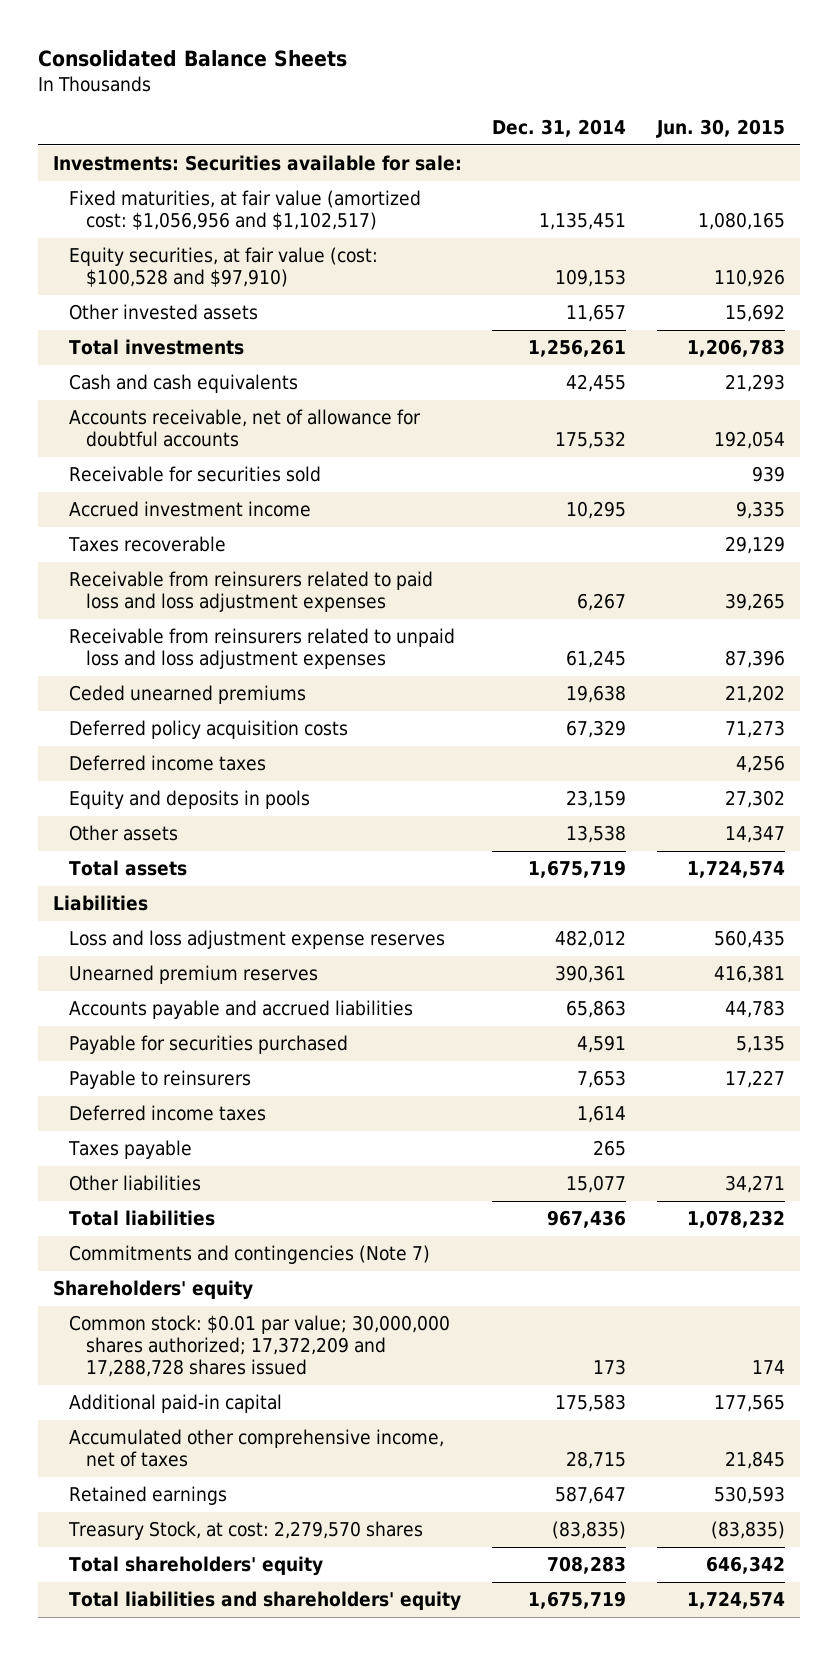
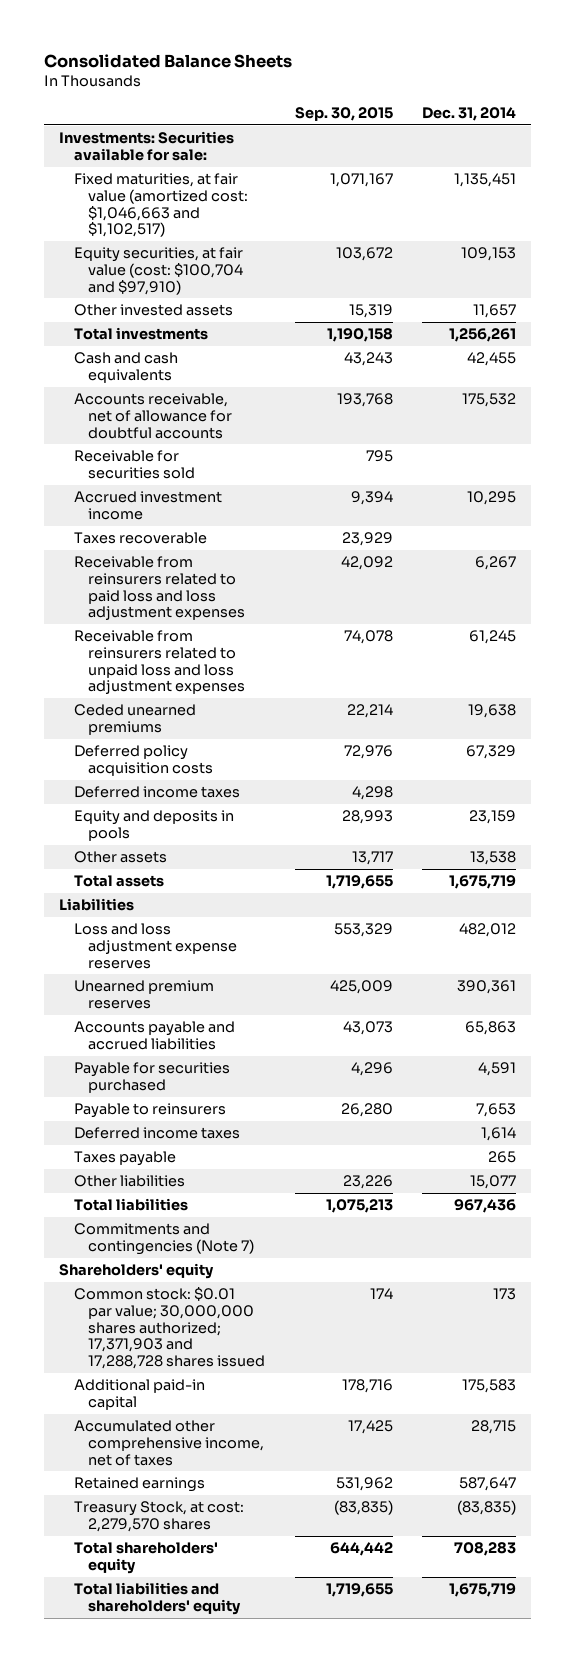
- | Dec. 31, 2014 | Jun. 30, 2015
+ | Sep. 30, 2015 | Dec. 31, 2014
- Fixed maturities, at fair value (amortized cost: $1,056,956 and $1,102,517) | 1,135,451 | 1,080,165
- Equity securities, at fair value (cost: $100,528 and $97,910) | 109,153 | 110,926
+ Fixed maturities, at fair value (amortized cost: $1,046,663 and $1,102,517) | 1,071,167 | 1,135,451
+ Equity securities, at fair value (cost: $100,704 and $97,910) | 103,672 | 109,153
- Common stock: $0.01 par value; 30,000,000 shares authorized; 17,372,209 and 17,288,728 shares issued | 173 | 174
+ Common stock: $0.01 par value; 30,000,000 shares authorized; 17,371,903 and 17,288,728 shares issued | 174 | 173

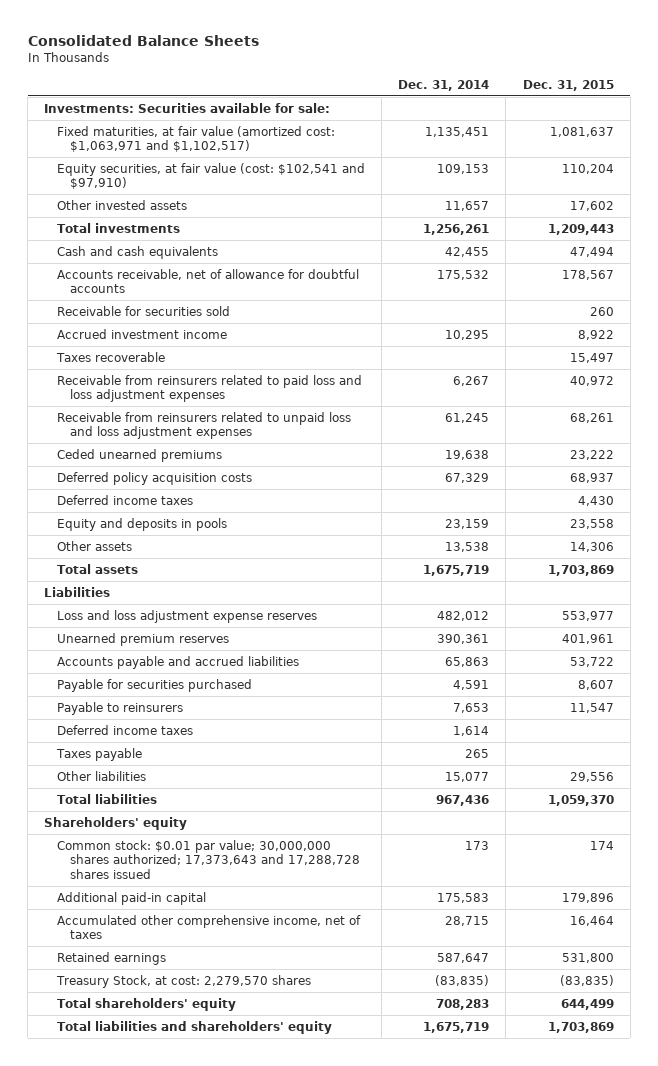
- | Sep. 30, 2015 | Dec. 31, 2014
+ | Dec. 31, 2014 | Dec. 31, 2015
- Fixed maturities, at fair value (amortized cost: $1,046,663 and $1,102,517) | 1,071,167 | 1,135,451
- Equity securities, at fair value (cost: $100,704 and $97,910) | 103,672 | 109,153
+ Fixed maturities, at fair value (amortized cost: $1,063,971 and $1,102,517) | 1,135,451 | 1,081,637
+ Equity securities, at fair value (cost: $102,541 and $97,910) | 109,153 | 110,204
- Commitments and contingencies (Note 7)
- Common stock: $0.01 par value; 30,000,000 shares authorized; 17,371,903 and 17,288,728 shares issued | 174 | 173
+ Common stock: $0.01 par value; 30,000,000 shares authorized; 17,373,643 and 17,288,728 shares issued | 173 | 174

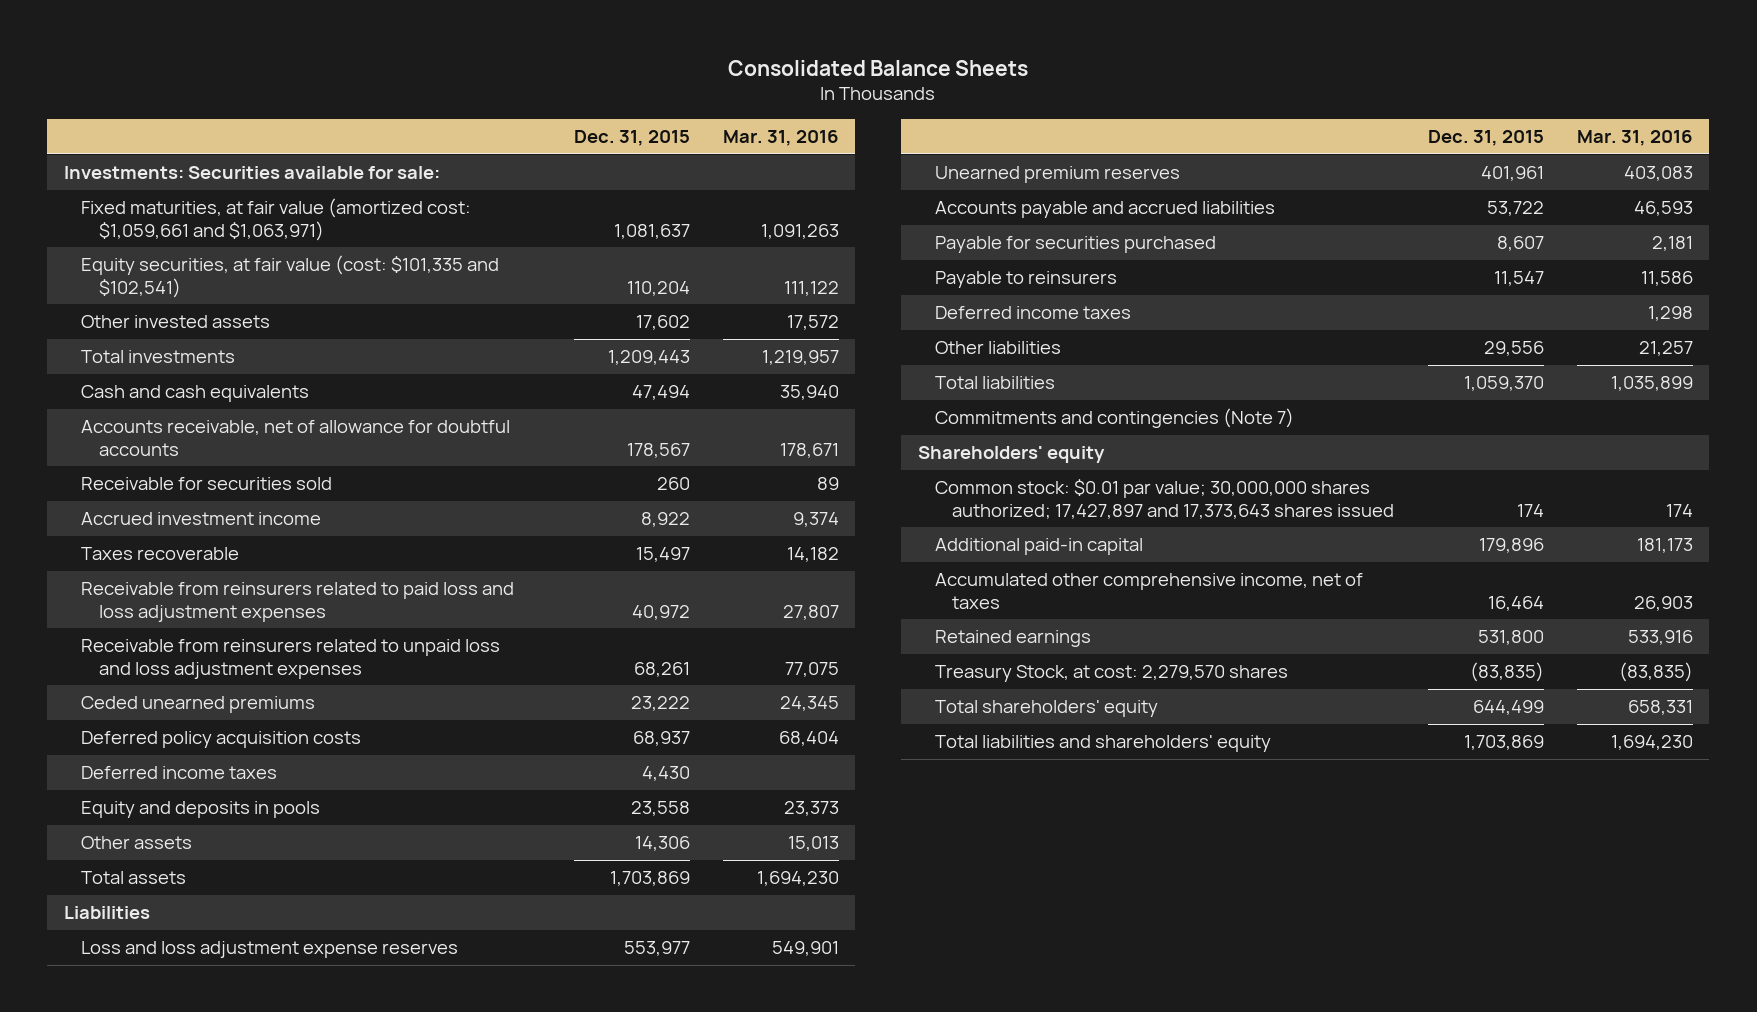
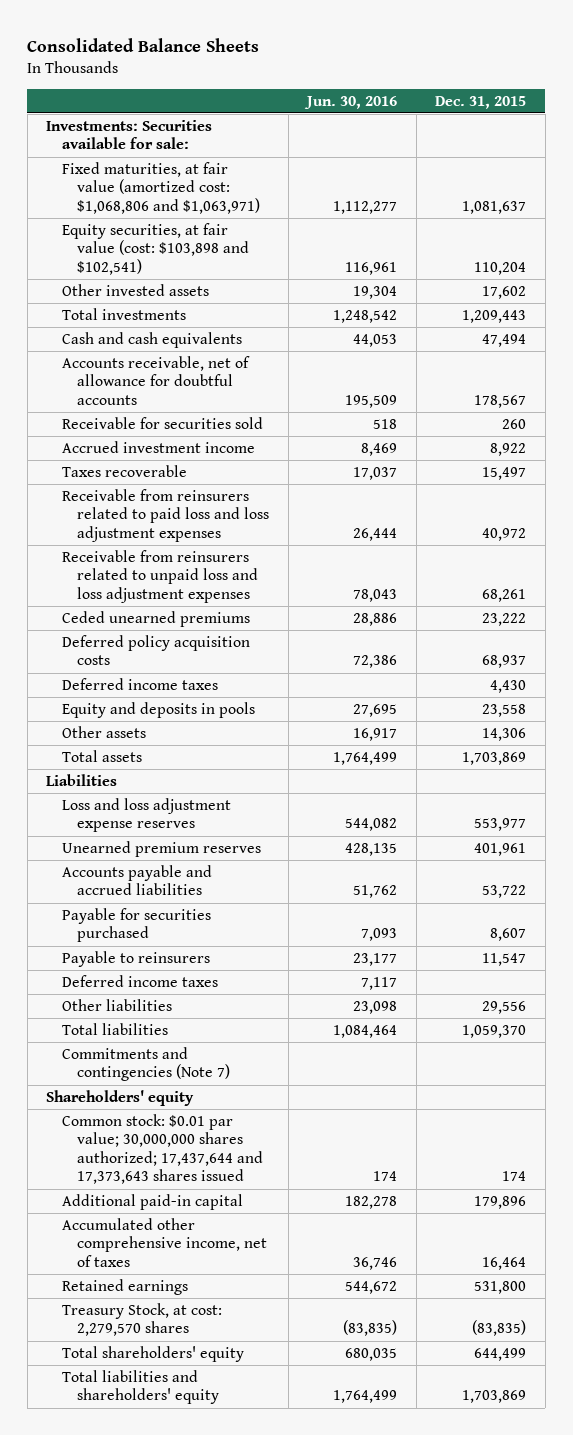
- | Dec. 31, 2015 | Mar. 31, 2016
+ | Jun. 30, 2016 | Dec. 31, 2015
- Fixed maturities, at fair value (amortized cost: $1,059,661 and $1,063,971) | 1,081,637 | 1,091,263
- Equity securities, at fair value (cost: $101,335 and $102,541) | 110,204 | 111,122
+ Fixed maturities, at fair value (amortized cost: $1,068,806 and $1,063,971) | 1,112,277 | 1,081,637
+ Equity securities, at fair value (cost: $103,898 and $102,541) | 116,961 | 110,204
- Common stock: $0.01 par value; 30,000,000 shares authorized; 17,427,897 and 17,373,643 shares issued | 174 | 174
+ Common stock: $0.01 par value; 30,000,000 shares authorized; 17,437,644 and 17,373,643 shares issued | 174 | 174

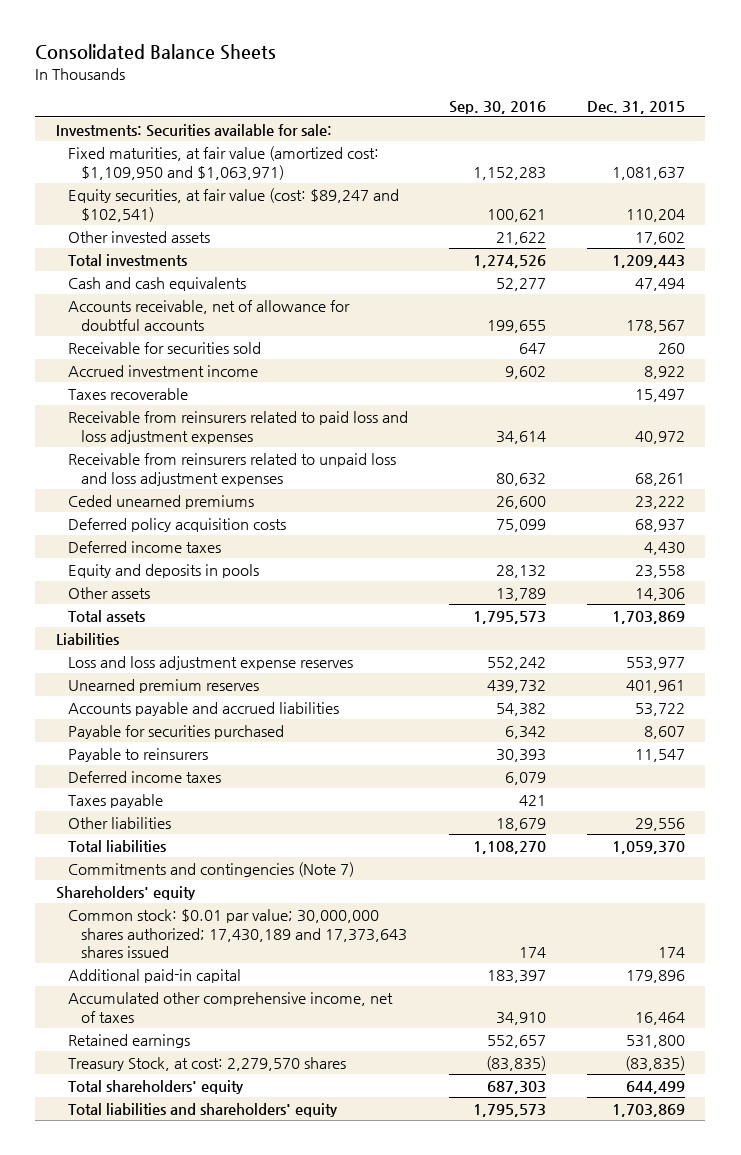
- | Jun. 30, 2016 | Dec. 31, 2015
+ | Sep. 30, 2016 | Dec. 31, 2015
- Fixed maturities, at fair value (amortized cost: $1,068,806 and $1,063,971) | 1,112,277 | 1,081,637
- Equity securities, at fair value (cost: $103,898 and $102,541) | 116,961 | 110,204
+ Fixed maturities, at fair value (amortized cost: $1,109,950 and $1,063,971) | 1,152,283 | 1,081,637
+ Equity securities, at fair value (cost: $89,247 and $102,541) | 100,621 | 110,204
+ Taxes payable | 421 |
- Common stock: $0.01 par value; 30,000,000 shares authorized; 17,437,644 and 17,373,643 shares issued | 174 | 174
+ Common stock: $0.01 par value; 30,000,000 shares authorized; 17,430,189 and 17,373,643 shares issued | 174 | 174

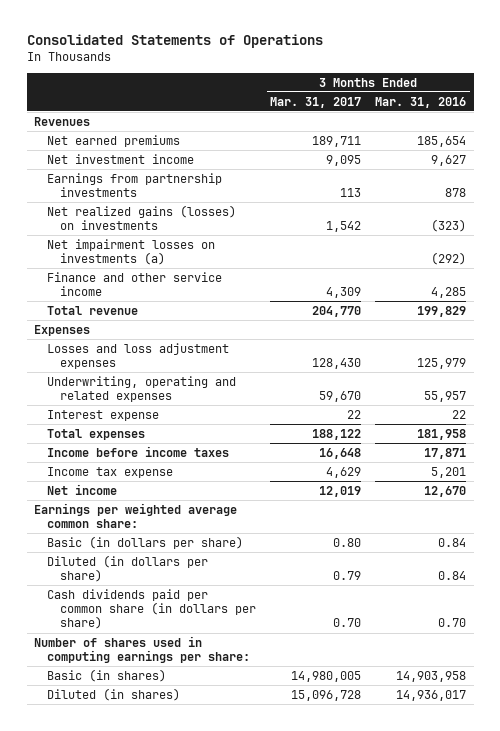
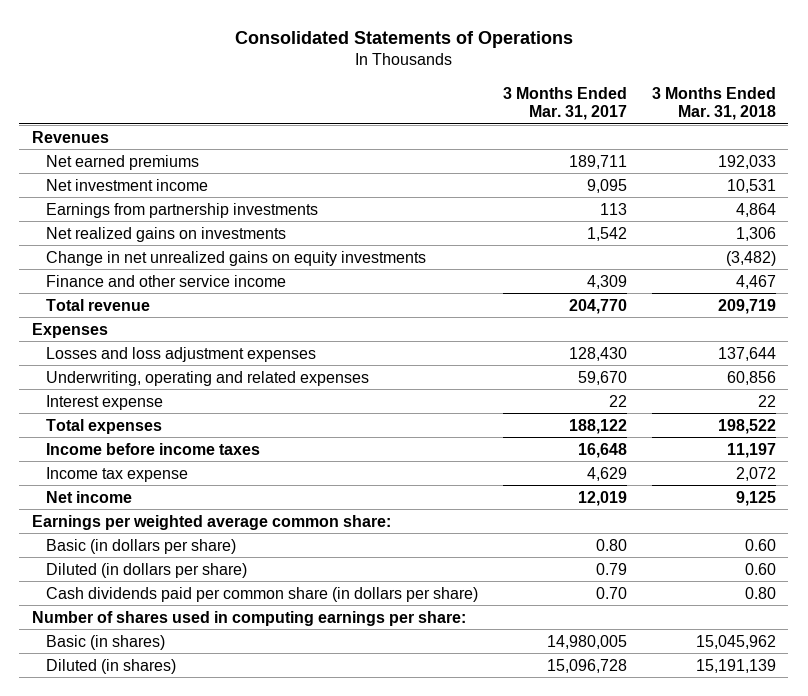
- | 3 Months Ended Mar. 31, 2017 | 3 Months Ended Mar. 31, 2016
+ | 3 Months Ended Mar. 31, 2017 | 3 Months Ended Mar. 31, 2018
- Net realized gains (losses) on investments | 1,542 | (323)
- Net impairment losses on investments (a) | | (292)
+ Net realized gains on investments | 1,542 | 1,306
+ Change in net unrealized gains on equity investments | | (3,482)

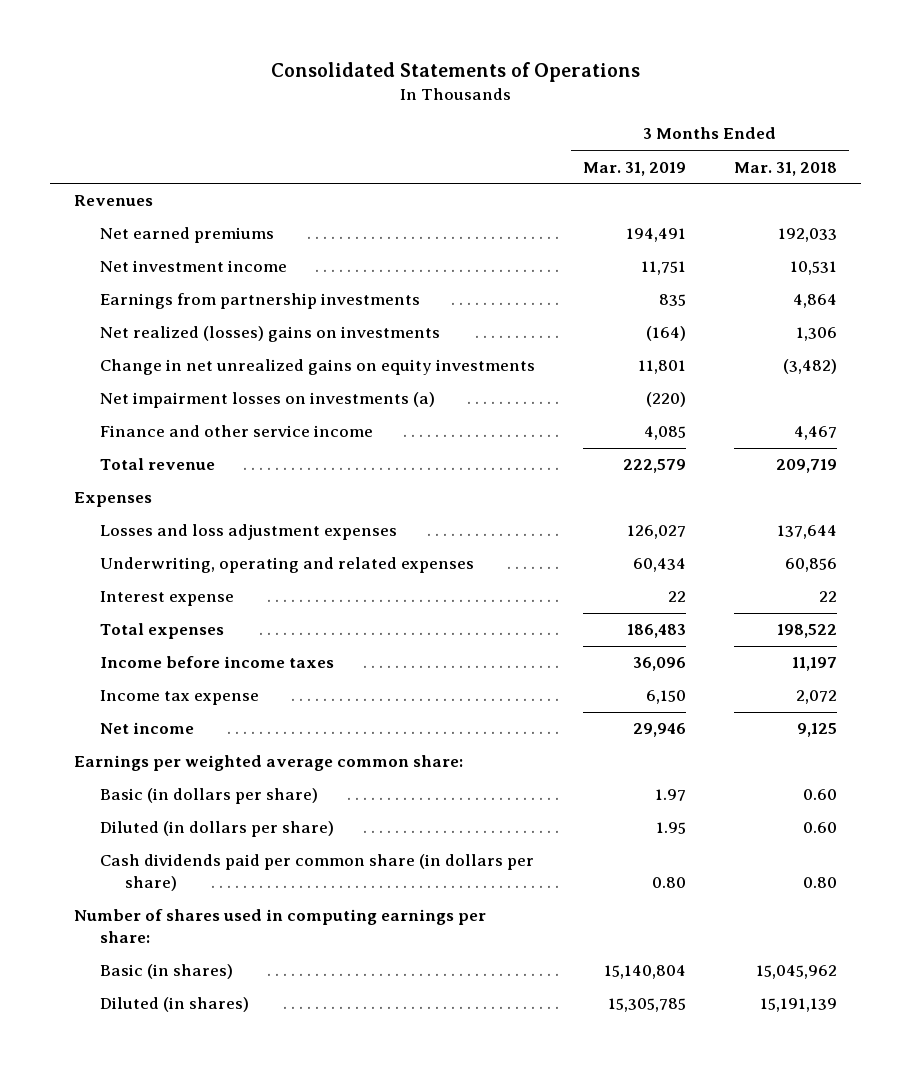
- | 3 Months Ended Mar. 31, 2017 | 3 Months Ended Mar. 31, 2018
+ | 3 Months Ended Mar. 31, 2019 | 3 Months Ended Mar. 31, 2018
- Net realized gains on investments | 1,542 | 1,306
+ Net realized (losses) gains on investments | (164) | 1,306
+ Net impairment losses on investments (a) | (220) |

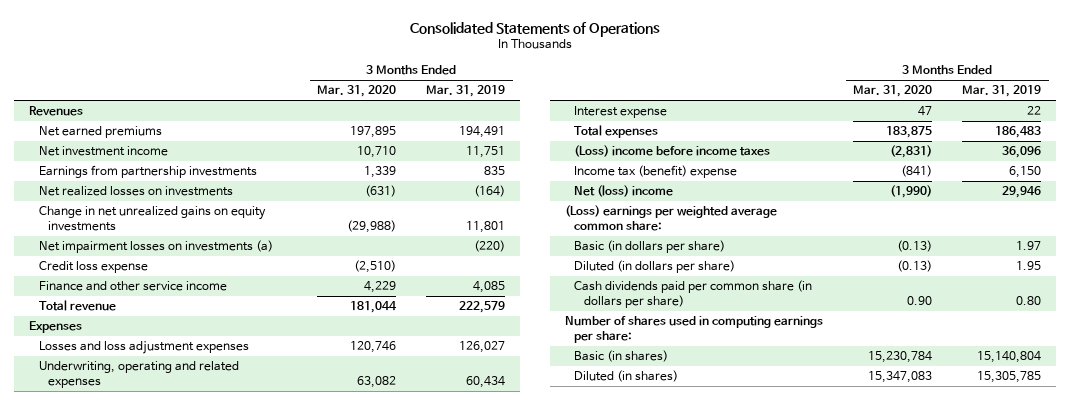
- | 3 Months Ended Mar. 31, 2019 | 3 Months Ended Mar. 31, 2018
+ | 3 Months Ended Mar. 31, 2020 | 3 Months Ended Mar. 31, 2019
- Net realized (losses) gains on investments | (164) | 1,306
+ Net realized losses on investments | (631) | (164)
+ Credit loss expense | (2,510) |
- Income before income taxes | 36,096 | 11,197
- Income tax expense | 6,150 | 2,072
- Net income | 29,946 | 9,125
- Earnings per weighted average common share:
+ (Loss) income before income taxes | (2,831) | 36,096
+ Income tax (benefit) expense | (841) | 6,150
+ Net (loss) income | (1,990) | 29,946
+ (Loss) earnings per weighted average common share:

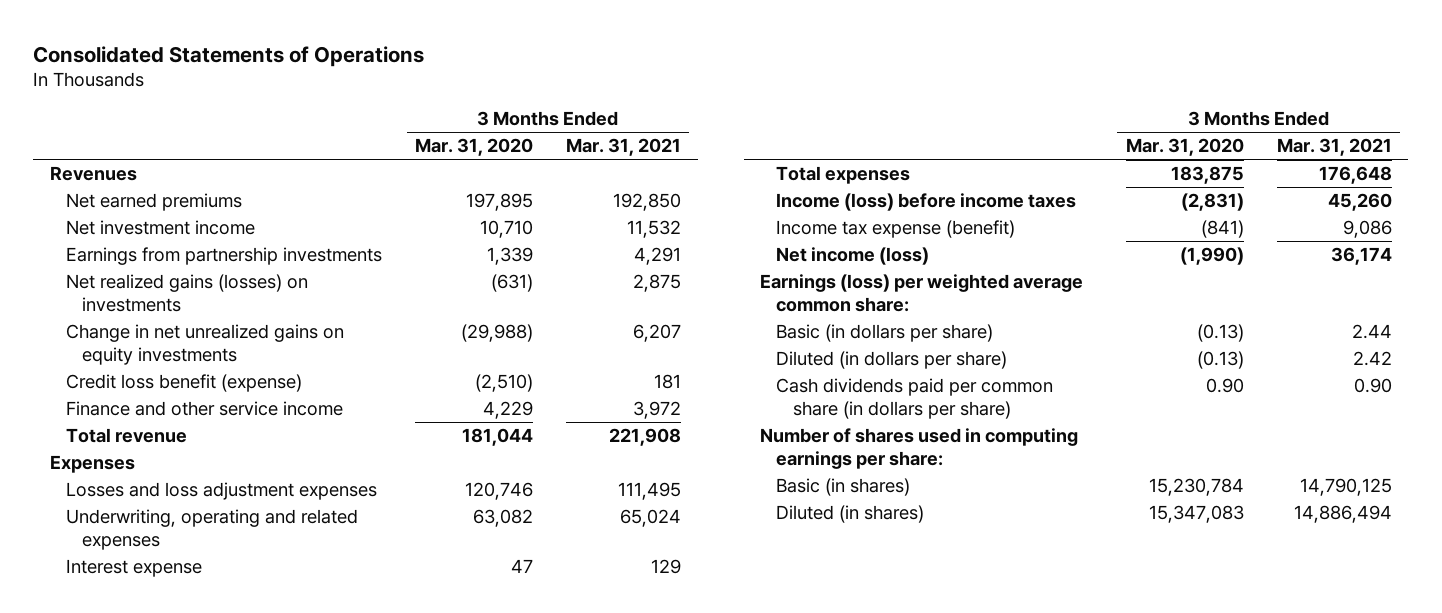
- | 3 Months Ended Mar. 31, 2020 | 3 Months Ended Mar. 31, 2019
+ | 3 Months Ended Mar. 31, 2020 | 3 Months Ended Mar. 31, 2021
- Net realized losses on investments | (631) | (164)
+ Net realized gains (losses) on investments | (631) | 2,875
- Net impairment losses on investments (a) | | (220)
- Credit loss expense | (2,510) |
+ Credit loss benefit (expense) | (2,510) | 181
- (Loss) income before income taxes | (2,831) | 36,096
- Income tax (benefit) expense | (841) | 6,150
- Net (loss) income | (1,990) | 29,946
- (Loss) earnings per weighted average common share:
+ Income (loss) before income taxes | (2,831) | 45,260
+ Income tax expense (benefit) | (841) | 9,086
+ Net income (loss) | (1,990) | 36,174
+ Earnings (loss) per weighted average common share:

